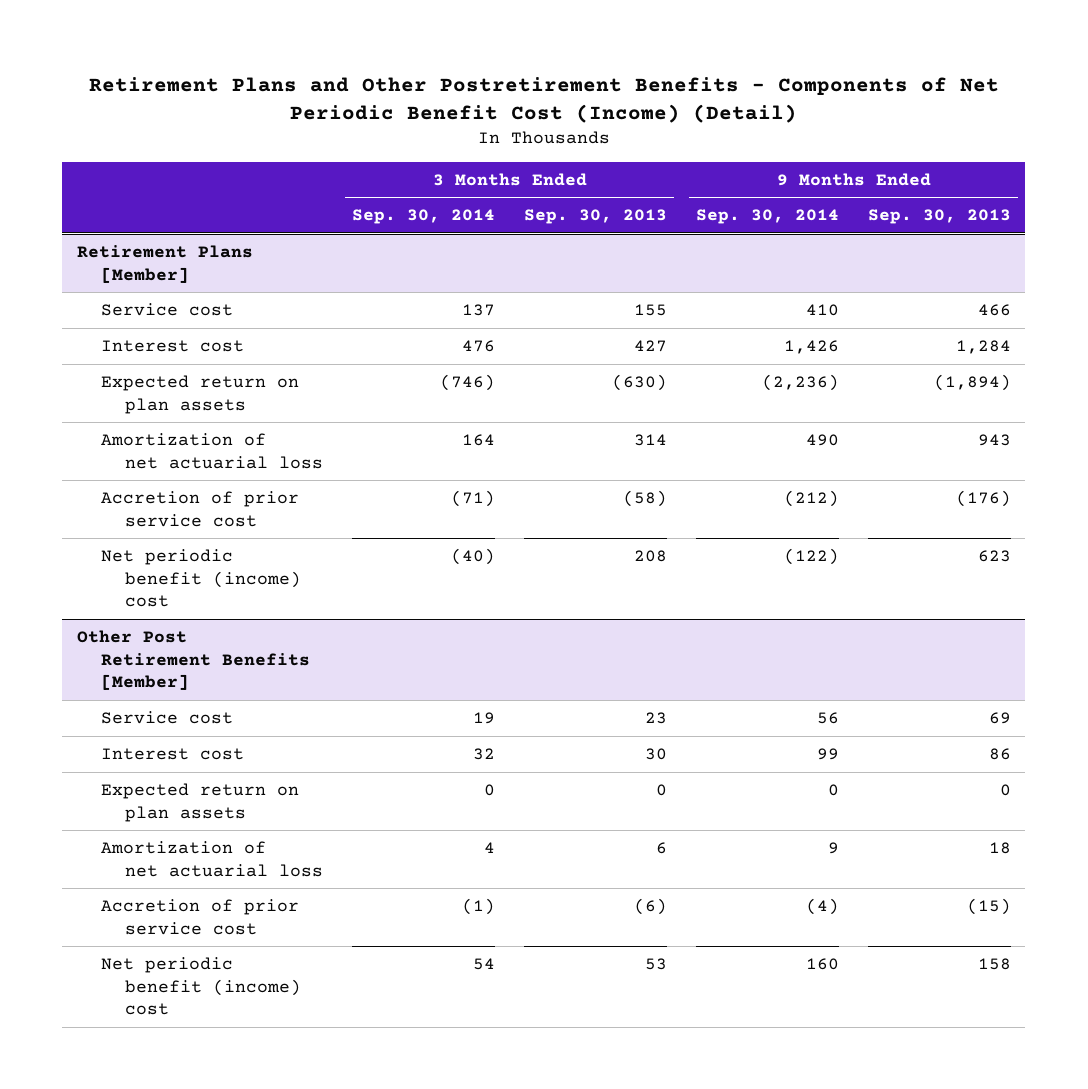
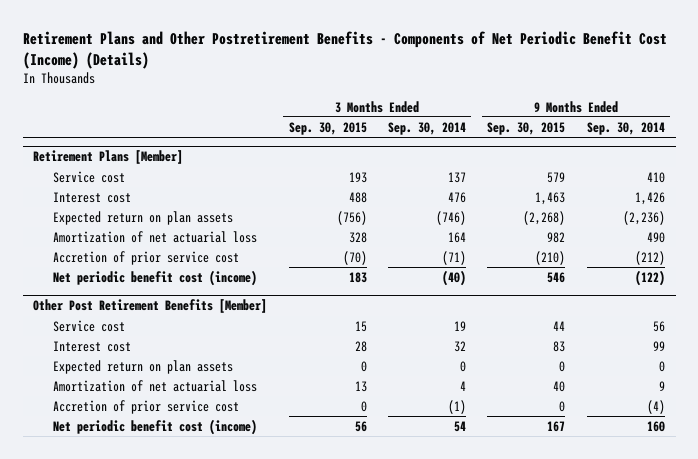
- Retirement Plans and Other Postretirement Benefits - Components of Net Periodic Benefit Cost (Income) (Detail)
+ Retirement Plans and Other Postretirement Benefits - Components of Net Periodic Benefit Cost (Income) (Details)
- | 3 Months Ended Sep. 30, 2014 | 3 Months Ended Sep. 30, 2013 | 9 Months Ended Sep. 30, 2014 | 9 Months Ended Sep. 30, 2013
+ | 3 Months Ended Sep. 30, 2015 | 3 Months Ended Sep. 30, 2014 | 9 Months Ended Sep. 30, 2015 | 9 Months Ended Sep. 30, 2014
@ Retirement Plans [Member]
- Net periodic benefit (income) cost | (40) | 208 | (122) | 623
+ Net periodic benefit cost (income) | 183 | (40) | 546 | (122)
@ Other Post Retirement Benefits [Member]
- Net periodic benefit (income) cost | 54 | 53 | 160 | 158
+ Net periodic benefit cost (income) | 56 | 54 | 167 | 160

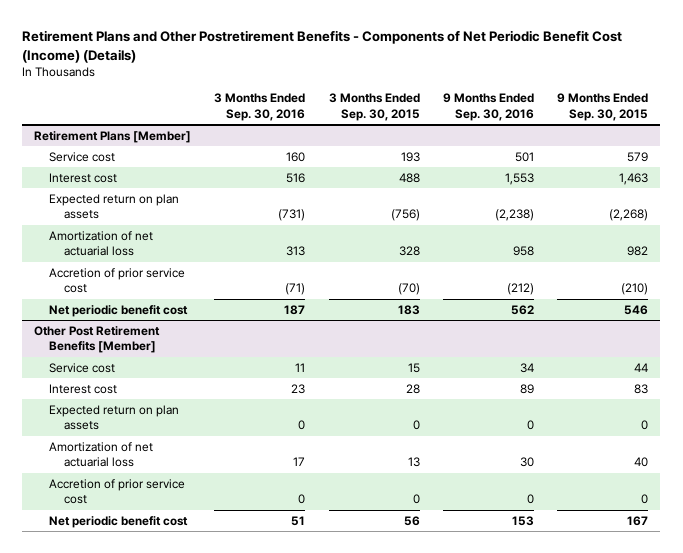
- | 3 Months Ended Sep. 30, 2015 | 3 Months Ended Sep. 30, 2014 | 9 Months Ended Sep. 30, 2015 | 9 Months Ended Sep. 30, 2014
+ | 3 Months Ended Sep. 30, 2016 | 3 Months Ended Sep. 30, 2015 | 9 Months Ended Sep. 30, 2016 | 9 Months Ended Sep. 30, 2015
@ Retirement Plans [Member]
- Net periodic benefit cost (income) | 183 | (40) | 546 | (122)
+ Net periodic benefit cost | 187 | 183 | 562 | 546
@ Other Post Retirement Benefits [Member]
- Net periodic benefit cost (income) | 56 | 54 | 167 | 160
+ Net periodic benefit cost | 51 | 56 | 153 | 167

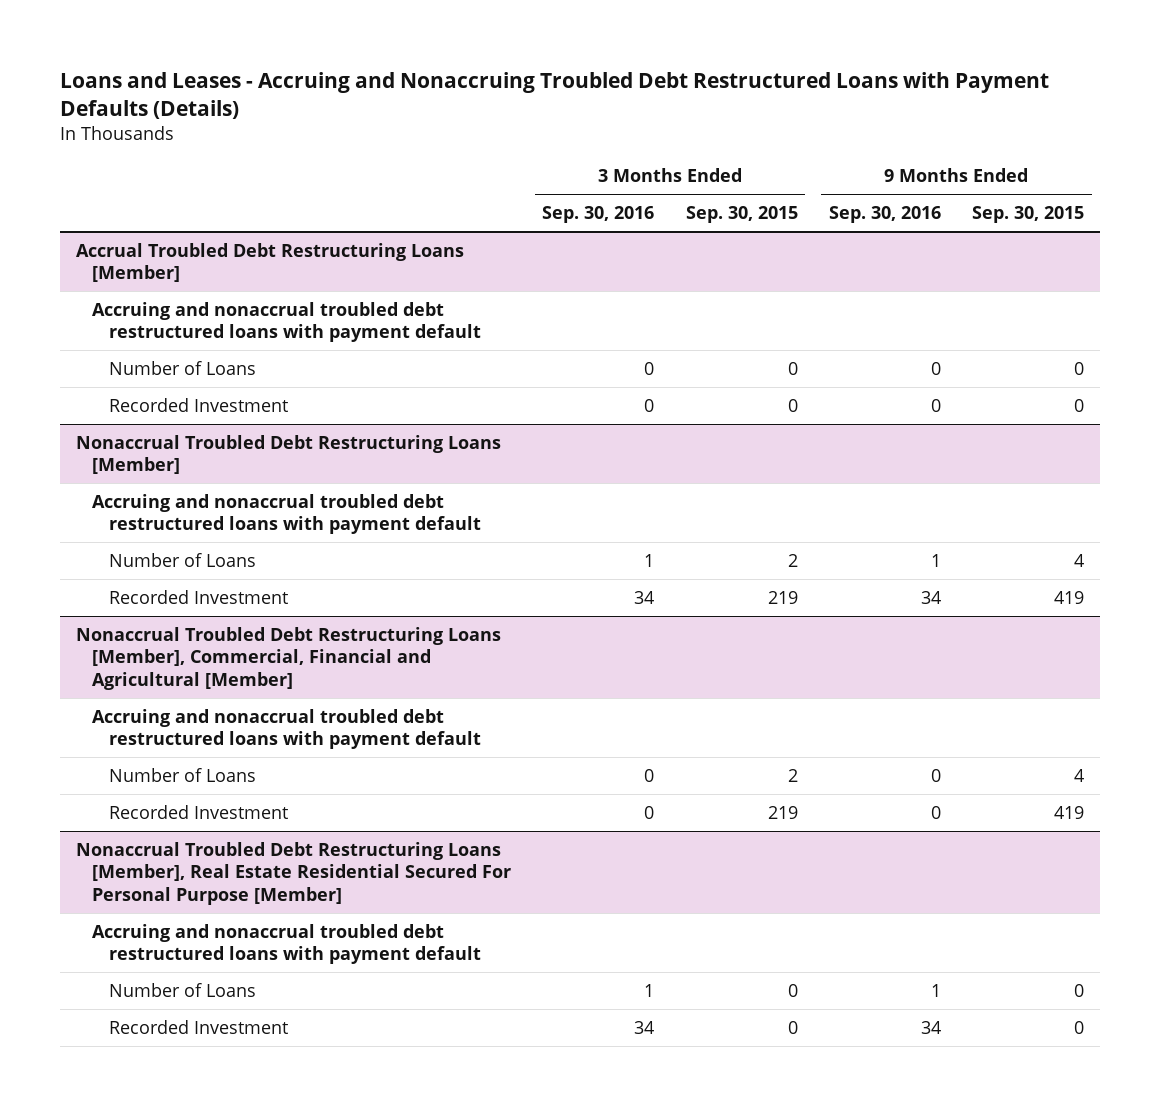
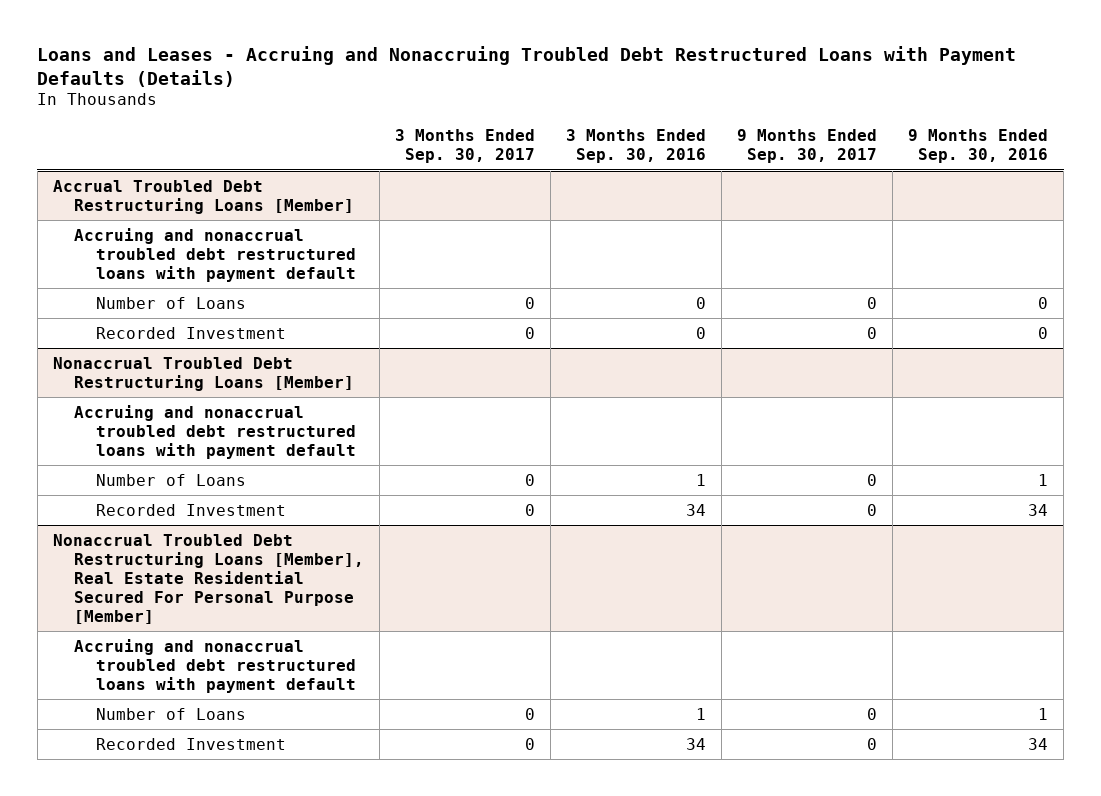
- | 3 Months Ended Sep. 30, 2016 | 3 Months Ended Sep. 30, 2015 | 9 Months Ended Sep. 30, 2016 | 9 Months Ended Sep. 30, 2015
+ | 3 Months Ended Sep. 30, 2017 | 3 Months Ended Sep. 30, 2016 | 9 Months Ended Sep. 30, 2017 | 9 Months Ended Sep. 30, 2016
- Nonaccrual Troubled Debt Restructuring Loans [Member], Commercial, Financial and Agricultural [Member]
- Accruing and nonaccrual troubled debt restructured loans with payment default
- Number of Loans | 0 | 2 | 0 | 4
- Recorded Investment | 0 | 219 | 0 | 419

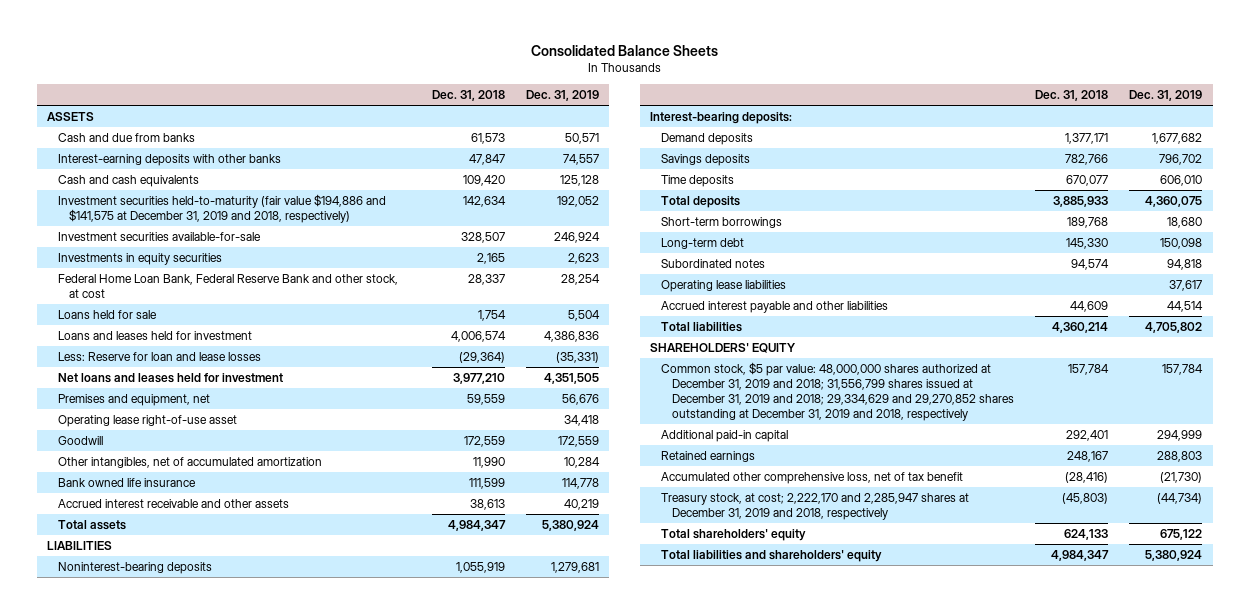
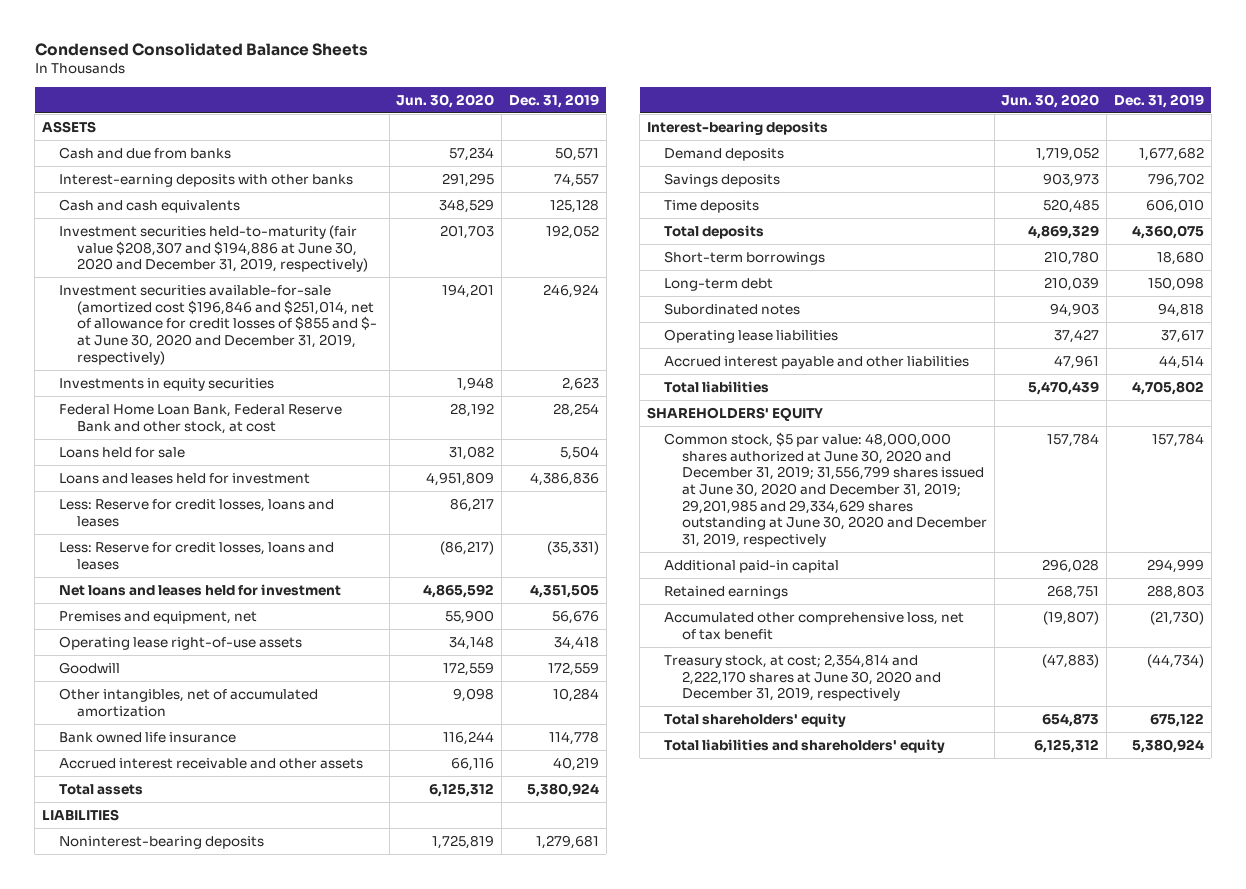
- Consolidated Balance Sheets
+ Condensed Consolidated Balance Sheets
- | Dec. 31, 2018 | Dec. 31, 2019
+ | Jun. 30, 2020 | Dec. 31, 2019
- Investment securities held-to-maturity (fair value $194,886 and $141,575 at December 31, 2019 and 2018, respectively) | 142,634 | 192,052
- Investment securities available-for-sale | 328,507 | 246,924
+ Investment securities held-to-maturity (fair value $208,307 and $194,886 at June 30, 2020 and December 31, 2019, respectively) | 201,703 | 192,052
+ Investment securities available-for-sale (amortized cost $196,846 and $251,014, net of allowance for credit losses of $855 and $- at June 30, 2020 and December 31, 2019, respectively) | 194,201 | 246,924
- Less: Reserve for loan and lease losses | (29,364) | (35,331)
+ Less: Reserve for credit losses, loans and leases | 86,217 |
+ Less: Reserve for credit losses, loans and leases | (86,217) | (35,331)
- Operating lease right-of-use asset | | 34,418
+ Operating lease right-of-use assets | 34,148 | 34,418
- Interest-bearing deposits:
+ Interest-bearing deposits
- Common stock, $5 par value: 48,000,000 shares authorized at December 31, 2019 and 2018; 31,556,799 shares issued at December 31, 2019 and 2018; 29,334,629 and 29,270,852 shares outstanding at December 31, 2019 and 2018, respectively | 157,784 | 157,784
+ Common stock, $5 par value: 48,000,000 shares authorized at June 30, 2020 and December 31, 2019; 31,556,799 shares issued at June 30, 2020 and December 31, 2019; 29,201,985 and 29,334,629 shares outstanding at June 30, 2020 and December 31, 2019, respectively | 157,784 | 157,784
- Treasury stock, at cost; 2,222,170 and 2,285,947 shares at December 31, 2019 and 2018, respectively | (45,803) | (44,734)
+ Treasury stock, at cost; 2,354,814 and 2,222,170 shares at June 30, 2020 and December 31, 2019, respectively | (47,883) | (44,734)

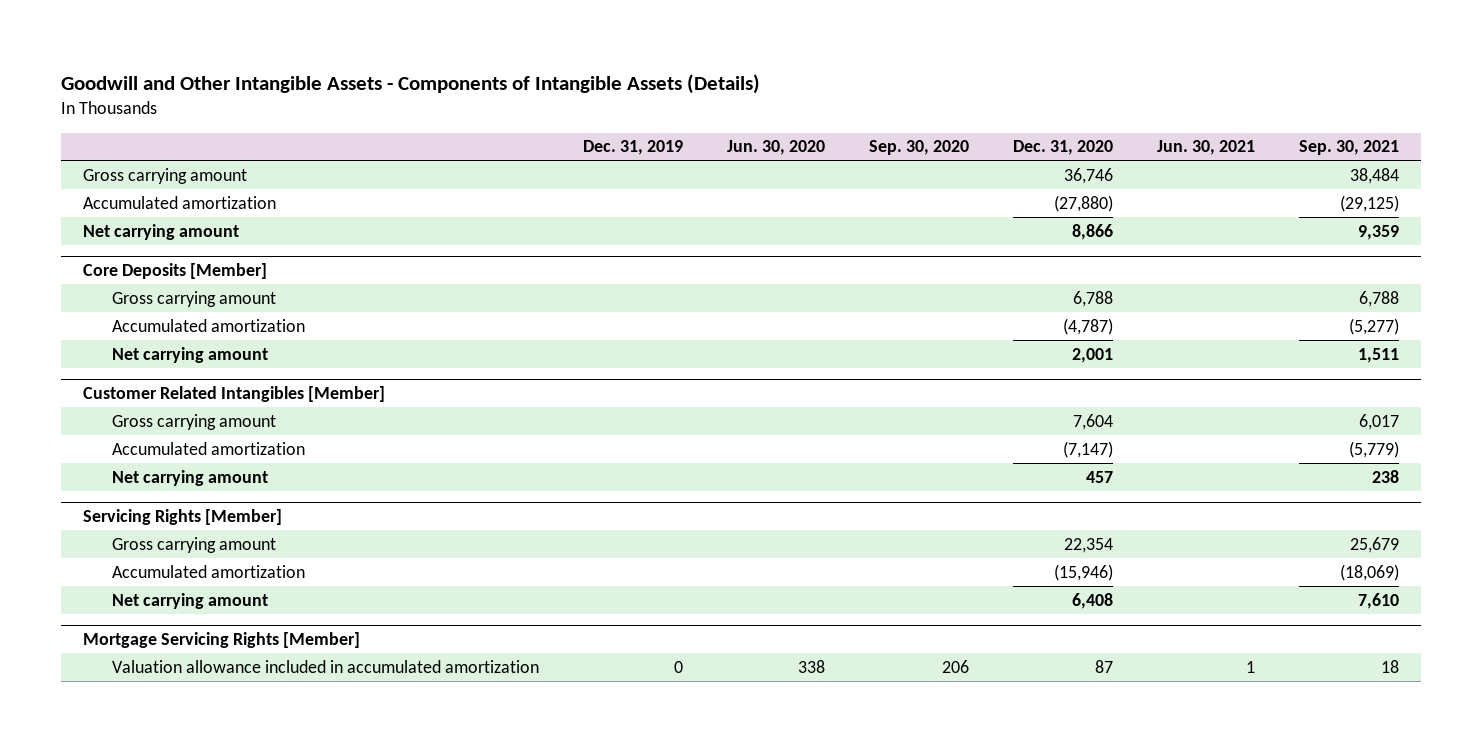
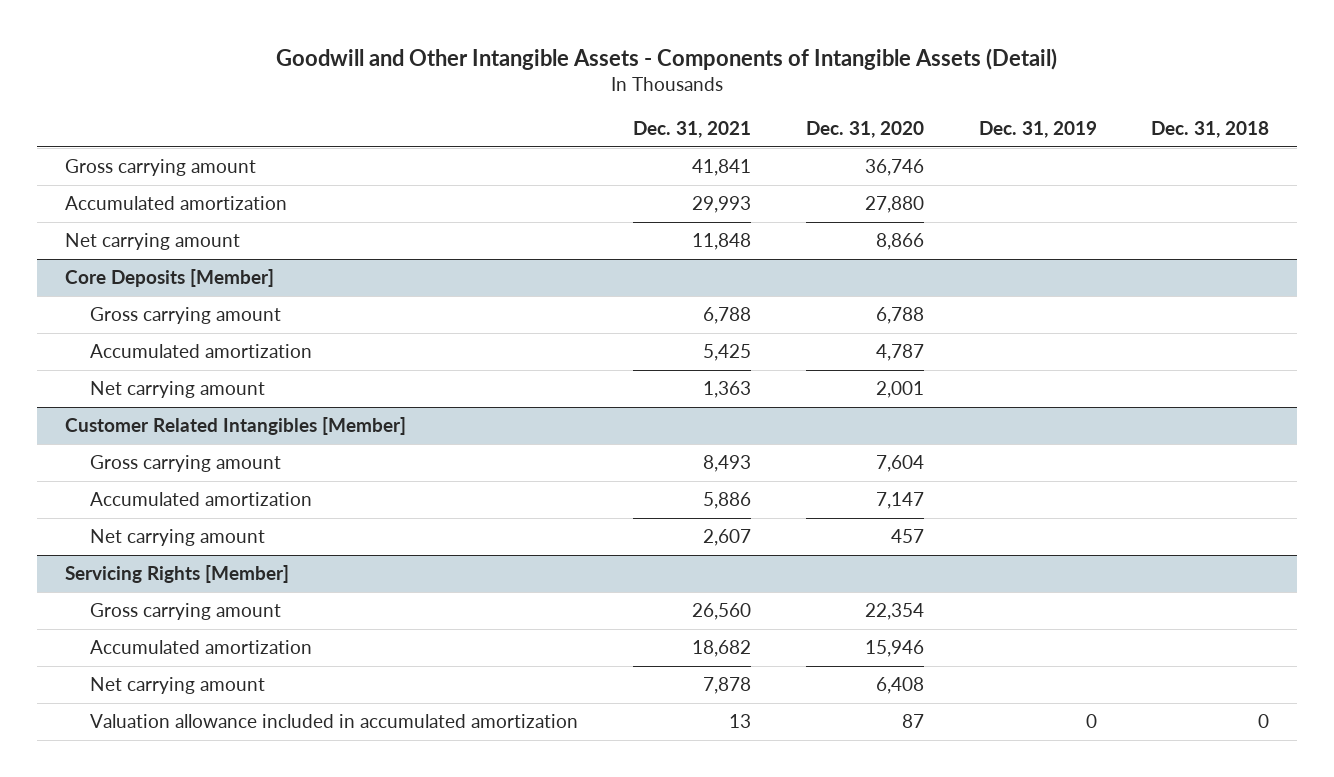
- Goodwill and Other Intangible Assets - Components of Intangible Assets (Details)
+ Goodwill and Other Intangible Assets - Components of Intangible Assets (Detail)
- | Dec. 31, 2019 | Jun. 30, 2020 | Sep. 30, 2020 | Dec. 31, 2020 | Jun. 30, 2021 | Sep. 30, 2021
+ | Dec. 31, 2021 | Dec. 31, 2020 | Dec. 31, 2019 | Dec. 31, 2018
- Accumulated amortization | | | | (27,880) | | (29,125)
+ Accumulated amortization | 29,993 | 27,880 | |
@ Core Deposits [Member]
- Accumulated amortization | | | | (4,787) | | (5,277)
+ Accumulated amortization | 5,425 | 4,787 | |
@ Customer Related Intangibles [Member]
- Accumulated amortization | | | | (7,147) | | (5,779)
+ Accumulated amortization | 5,886 | 7,147 | |
@ Servicing Rights [Member]
- Accumulated amortization | | | | (15,946) | | (18,069)
+ Accumulated amortization | 18,682 | 15,946 | |
- Mortgage Servicing Rights [Member]

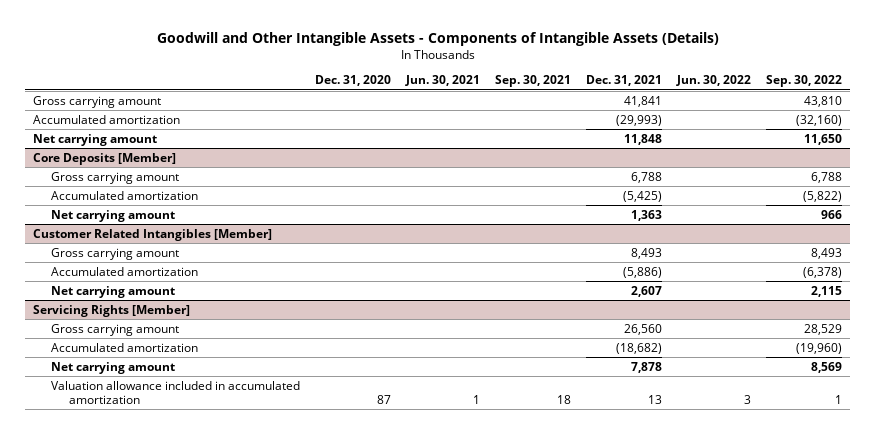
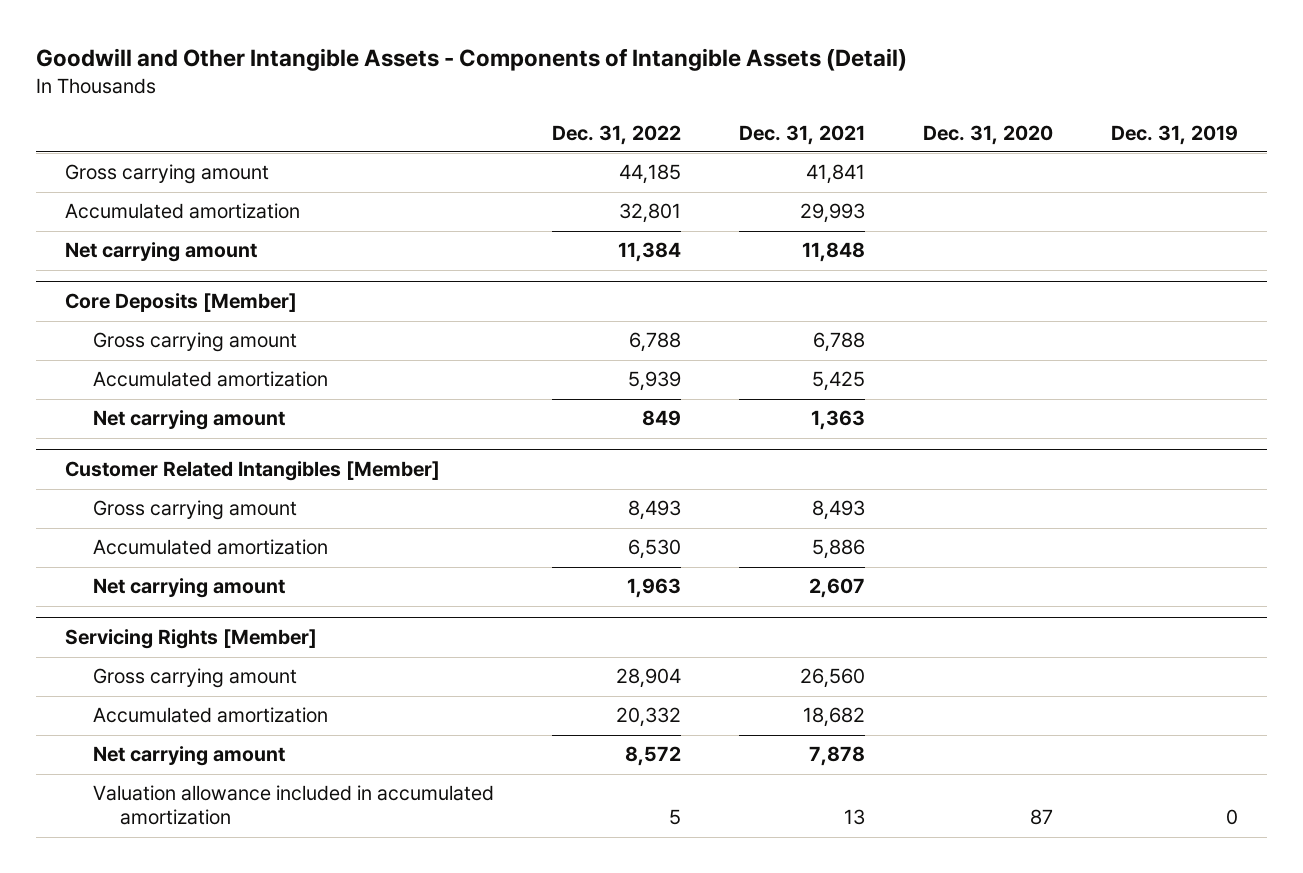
- Goodwill and Other Intangible Assets - Components of Intangible Assets (Details)
+ Goodwill and Other Intangible Assets - Components of Intangible Assets (Detail)
- | Dec. 31, 2020 | Jun. 30, 2021 | Sep. 30, 2021 | Dec. 31, 2021 | Jun. 30, 2022 | Sep. 30, 2022
+ | Dec. 31, 2022 | Dec. 31, 2021 | Dec. 31, 2020 | Dec. 31, 2019
- Accumulated amortization | | | | (29,993) | | (32,160)
+ Accumulated amortization | 32,801 | 29,993 | |
@ Core Deposits [Member]
- Accumulated amortization | | | | (5,425) | | (5,822)
+ Accumulated amortization | 5,939 | 5,425 | |
@ Customer Related Intangibles [Member]
- Accumulated amortization | | | | (5,886) | | (6,378)
+ Accumulated amortization | 6,530 | 5,886 | |
@ Servicing Rights [Member]
- Accumulated amortization | | | | (18,682) | | (19,960)
+ Accumulated amortization | 20,332 | 18,682 | |

